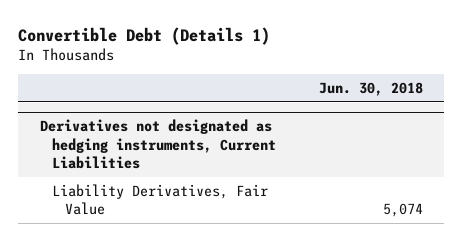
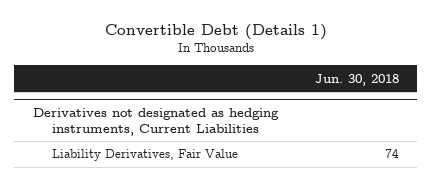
@ Derivatives not designated as hedging instruments, Current Liabilities
- Liability Derivatives, Fair Value | 5,074
+ Liability Derivatives, Fair Value | 74

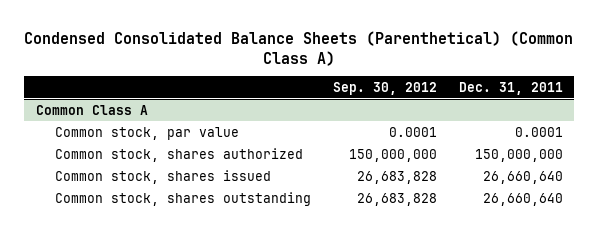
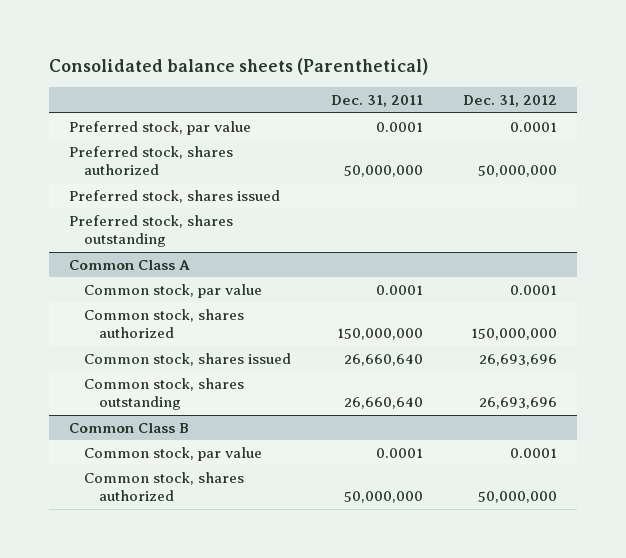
- Condensed Consolidated Balance Sheets (Parenthetical) (Common Class A)
+ Consolidated balance sheets (Parenthetical)
- | Sep. 30, 2012 | Dec. 31, 2011
+ | Dec. 31, 2011 | Dec. 31, 2012
+ Preferred stock, par value | 0.0001 | 0.0001
+ Preferred stock, shares authorized | 50,000,000 | 50,000,000
+ Preferred stock, shares issued
+ Preferred stock, shares outstanding
+ Common Class B
+ Common stock, par value | 0.0001 | 0.0001
+ Common stock, shares authorized | 50,000,000 | 50,000,000

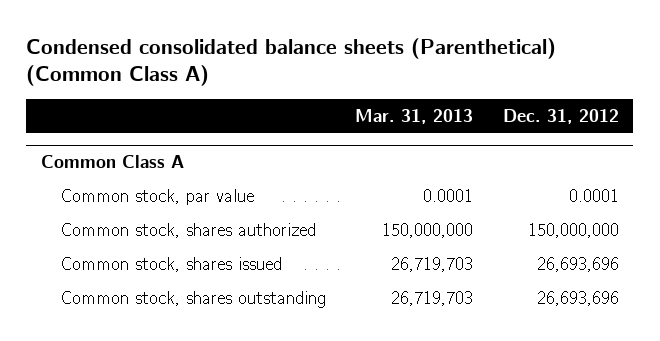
- Consolidated balance sheets (Parenthetical)
+ Condensed consolidated balance sheets (Parenthetical) (Common Class A)
- | Dec. 31, 2011 | Dec. 31, 2012
+ | Mar. 31, 2013 | Dec. 31, 2012
- Preferred stock, par value | 0.0001 | 0.0001
- Preferred stock, shares authorized | 50,000,000 | 50,000,000
- Preferred stock, shares issued
- Preferred stock, shares outstanding
- Common Class B
- Common stock, par value | 0.0001 | 0.0001
- Common stock, shares authorized | 50,000,000 | 50,000,000

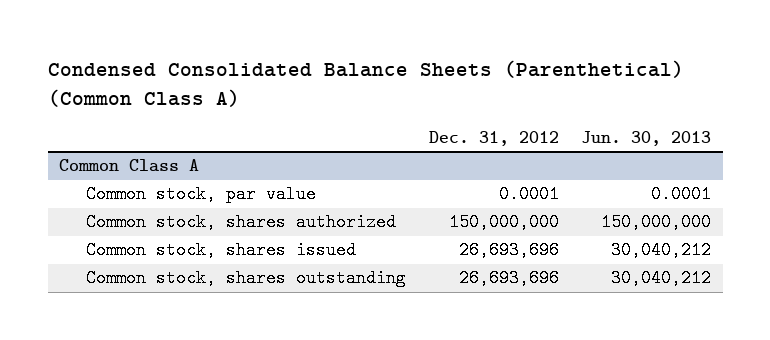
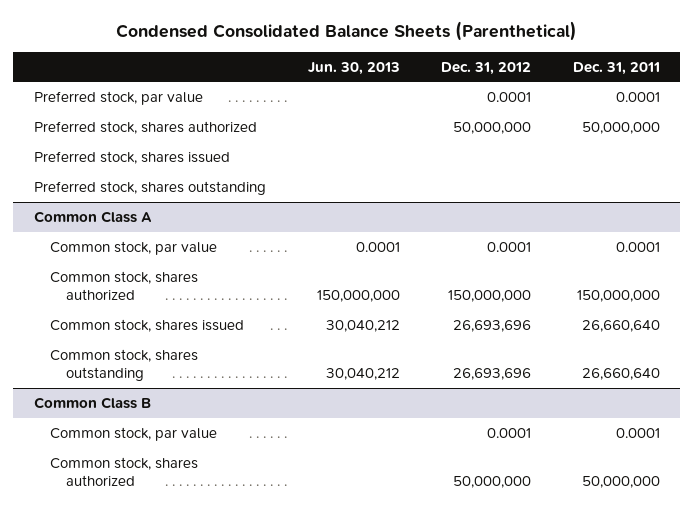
- Condensed Consolidated Balance Sheets (Parenthetical) (Common Class A)
+ Condensed Consolidated Balance Sheets (Parenthetical)
- | Dec. 31, 2012 | Jun. 30, 2013
+ | Jun. 30, 2013 | Dec. 31, 2012 | Dec. 31, 2011
+ Preferred stock, par value | | 0.0001 | 0.0001
+ Preferred stock, shares authorized | | 50,000,000 | 50,000,000
+ Preferred stock, shares issued
+ Preferred stock, shares outstanding
+ Common Class B
+ Common stock, par value | | 0.0001 | 0.0001
+ Common stock, shares authorized | | 50,000,000 | 50,000,000

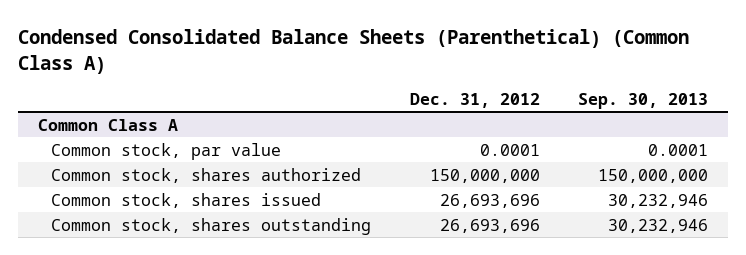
- Condensed Consolidated Balance Sheets (Parenthetical)
+ Condensed Consolidated Balance Sheets (Parenthetical) (Common Class A)
- | Jun. 30, 2013 | Dec. 31, 2012 | Dec. 31, 2011
+ | Dec. 31, 2012 | Sep. 30, 2013
- Preferred stock, par value | | 0.0001 | 0.0001
- Preferred stock, shares authorized | | 50,000,000 | 50,000,000
- Preferred stock, shares issued
- Preferred stock, shares outstanding
- Common Class B
- Common stock, par value | | 0.0001 | 0.0001
- Common stock, shares authorized | | 50,000,000 | 50,000,000

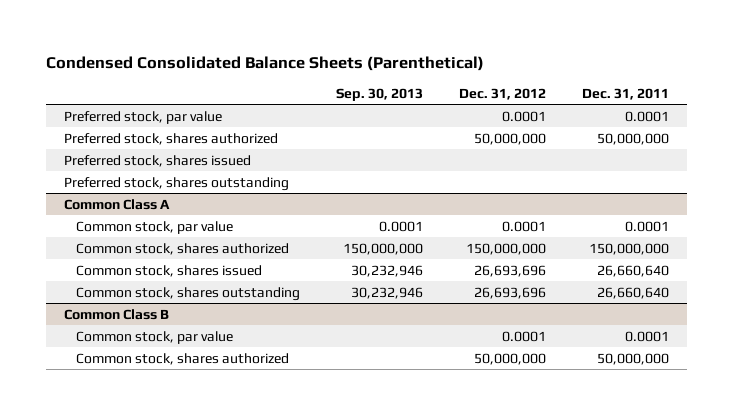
- Condensed Consolidated Balance Sheets (Parenthetical) (Common Class A)
+ Condensed Consolidated Balance Sheets (Parenthetical)
- | Dec. 31, 2012 | Sep. 30, 2013
+ | Sep. 30, 2013 | Dec. 31, 2012 | Dec. 31, 2011
+ Preferred stock, par value | | 0.0001 | 0.0001
+ Preferred stock, shares authorized | | 50,000,000 | 50,000,000
+ Preferred stock, shares issued
+ Preferred stock, shares outstanding
+ Common Class B
+ Common stock, par value | | 0.0001 | 0.0001
+ Common stock, shares authorized | | 50,000,000 | 50,000,000

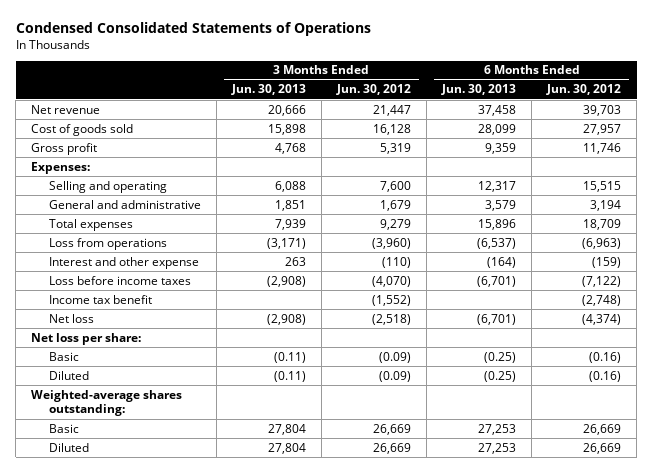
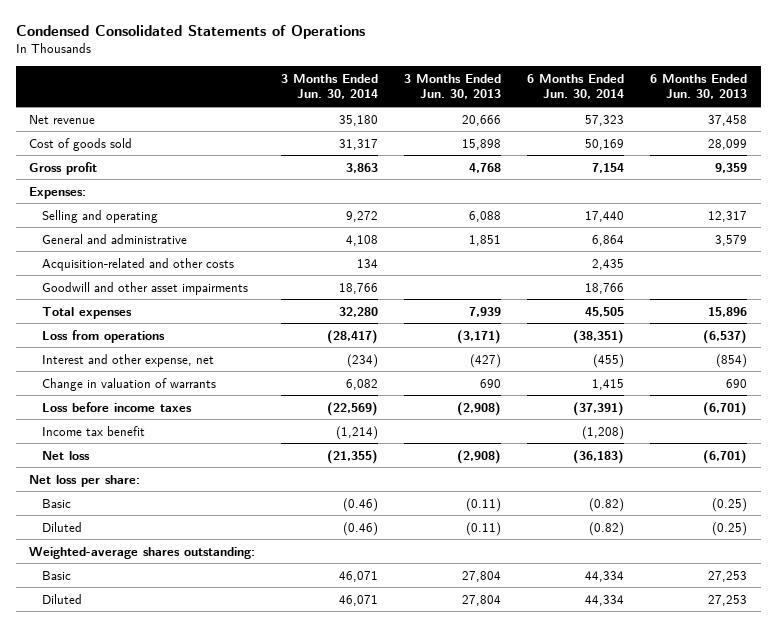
- | 3 Months Ended Jun. 30, 2013 | 3 Months Ended Jun. 30, 2012 | 6 Months Ended Jun. 30, 2013 | 6 Months Ended Jun. 30, 2012
+ | 3 Months Ended Jun. 30, 2014 | 3 Months Ended Jun. 30, 2013 | 6 Months Ended Jun. 30, 2014 | 6 Months Ended Jun. 30, 2013
+ Acquisition-related and other costs | 134 | | 2,435 |
+ Goodwill and other asset impairments | 18,766 | | 18,766 |
- Interest and other expense | 263 | (110) | (164) | (159)
+ Interest and other expense, net | (234) | (427) | (455) | (854)
+ Change in valuation of warrants | 6,082 | 690 | 1,415 | 690

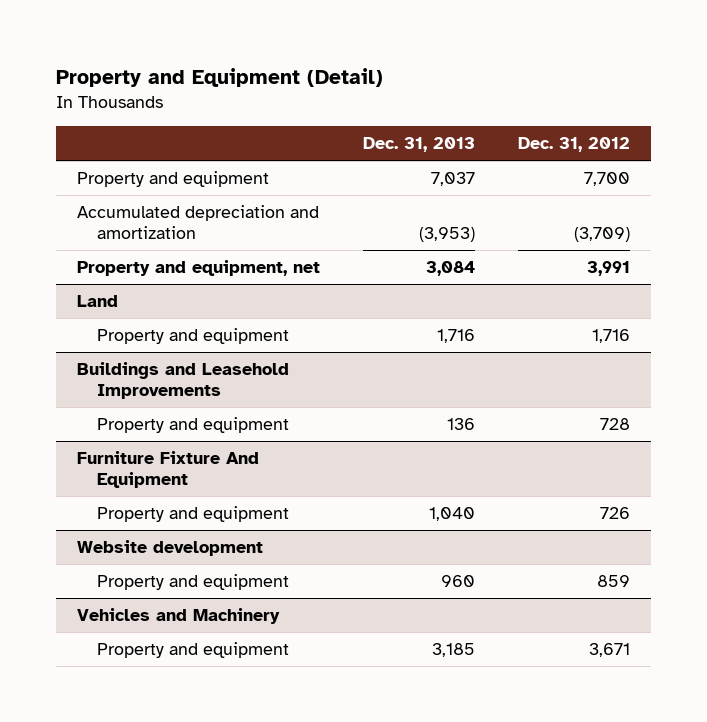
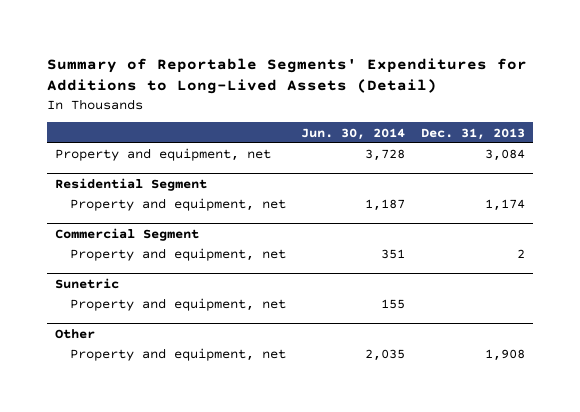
- Property and Equipment (Detail)
+ Summary of Reportable Segments' Expenditures for Additions to Long-Lived Assets (Detail)
- | Dec. 31, 2013 | Dec. 31, 2012
+ | Jun. 30, 2014 | Dec. 31, 2013
- Property and equipment | 7,037 | 7,700
- Accumulated depreciation and amortization | (3,953) | (3,709)
- Land
- Property and equipment | 1,716 | 1,716
- Buildings and Leasehold Improvements
- Property and equipment | 136 | 728
- Furniture Fixture And Equipment
- Property and equipment | 1,040 | 726
- Website development
- Property and equipment | 960 | 859
- Vehicles and Machinery
- Property and equipment | 3,185 | 3,671
+ Residential Segment
+ Property and equipment, net | 1,187 | 1,174
+ Commercial Segment
+ Property and equipment, net | 351 | 2
+ Sunetric
+ Property and equipment, net | 155 |
+ Other
+ Property and equipment, net | 2,035 | 1,908

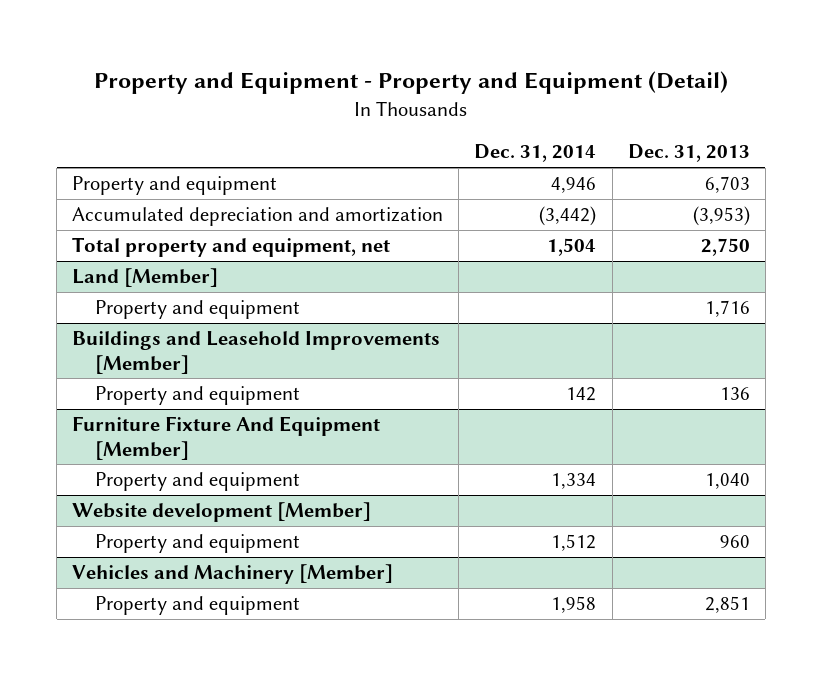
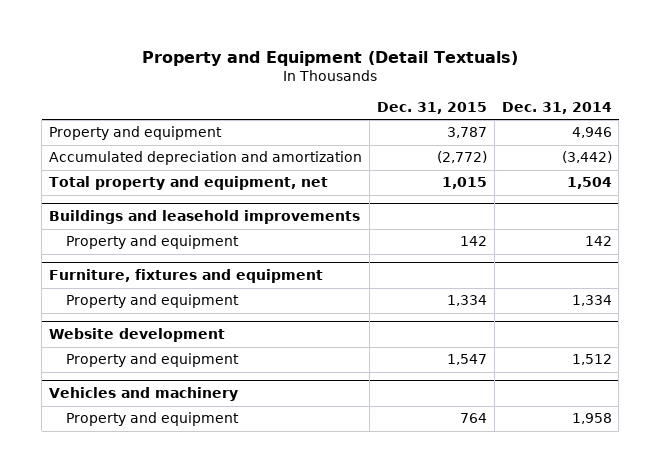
- Property and Equipment - Property and Equipment (Detail)
+ Property and Equipment (Detail Textuals)
- | Dec. 31, 2014 | Dec. 31, 2013
+ | Dec. 31, 2015 | Dec. 31, 2014
- Land [Member]
- Property and equipment | | 1,716
- Buildings and Leasehold Improvements [Member]
+ Buildings and leasehold improvements
- Furniture Fixture And Equipment [Member]
+ Furniture, fixtures and equipment
- Website development [Member]
+ Website development
- Vehicles and Machinery [Member]
+ Vehicles and machinery

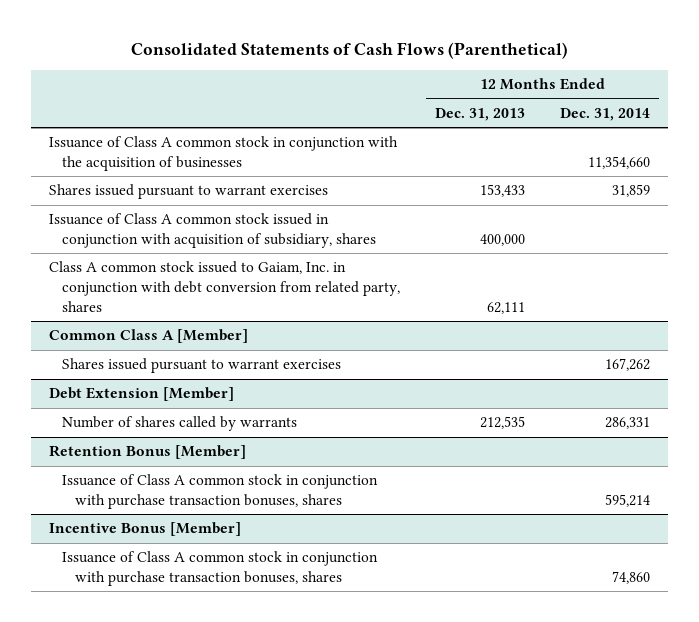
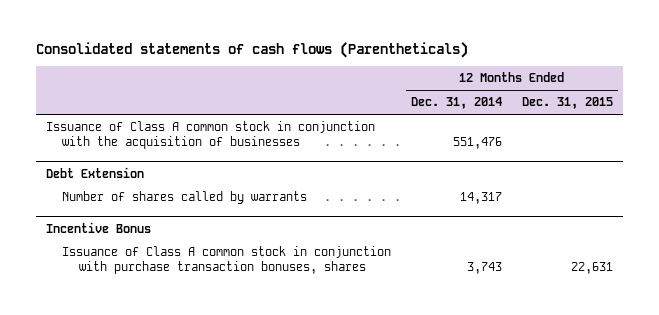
- Consolidated Statements of Cash Flows (Parenthetical)
+ Consolidated statements of cash flows (Parentheticals)
- | 12 Months Ended Dec. 31, 2013 | 12 Months Ended Dec. 31, 2014
+ | 12 Months Ended Dec. 31, 2014 | 12 Months Ended Dec. 31, 2015
- Issuance of Class A common stock in conjunction with the acquisition of businesses | | 11,354,660
- Shares issued pursuant to warrant exercises | 153,433 | 31,859
- Issuance of Class A common stock issued in conjunction with acquisition of subsidiary, shares | 400,000 |
- Class A common stock issued to Gaiam, Inc. in conjunction with debt conversion from related party, shares | 62,111 |
- Common Class A [Member]
- Shares issued pursuant to warrant exercises | | 167,262
- Debt Extension [Member]
- Number of shares called by warrants | 212,535 | 286,331
- Retention Bonus [Member]
- Issuance of Class A common stock in conjunction with purchase transaction bonuses, shares | | 595,214
- Incentive Bonus [Member]
- Issuance of Class A common stock in conjunction with purchase transaction bonuses, shares | | 74,860
+ Issuance of Class A common stock in conjunction with the acquisition of businesses | 551,476 |
+ Debt Extension
+ Number of shares called by warrants | 14,317 |
+ Incentive Bonus
+ Issuance of Class A common stock in conjunction with purchase transaction bonuses, shares | 3,743 | 22,631

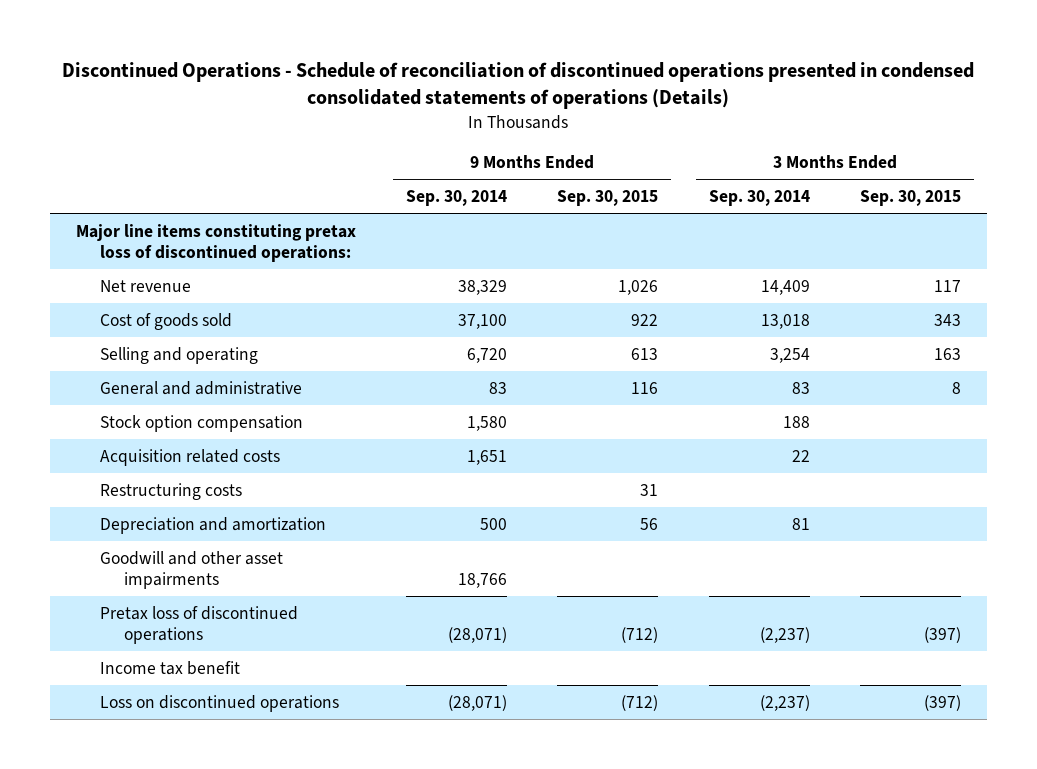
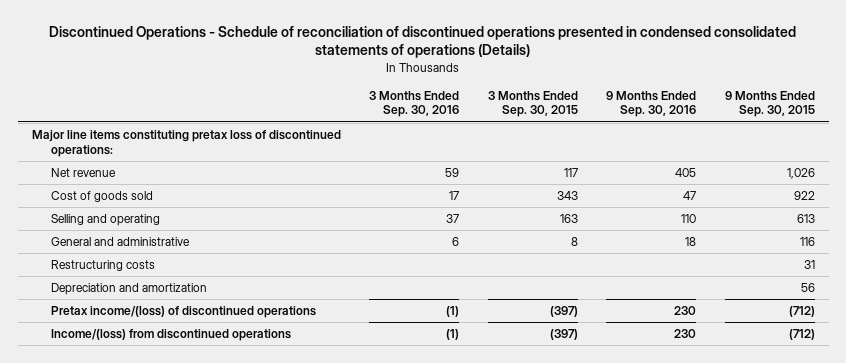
- | 9 Months Ended Sep. 30, 2014 | 9 Months Ended Sep. 30, 2015 | 3 Months Ended Sep. 30, 2014 | 3 Months Ended Sep. 30, 2015
+ | 3 Months Ended Sep. 30, 2016 | 3 Months Ended Sep. 30, 2015 | 9 Months Ended Sep. 30, 2016 | 9 Months Ended Sep. 30, 2015
- Stock option compensation | 1,580 | | 188 |
- Acquisition related costs | 1,651 | | 22 |
- Goodwill and other asset impairments | 18,766 | | |
- Pretax loss of discontinued operations | (28,071) | (712) | (2,237) | (397)
- Income tax benefit
- Loss on discontinued operations | (28,071) | (712) | (2,237) | (397)
+ Pretax income/(loss) of discontinued operations | (1) | (397) | 230 | (712)
+ Income/(loss) from discontinued operations | (1) | (397) | 230 | (712)

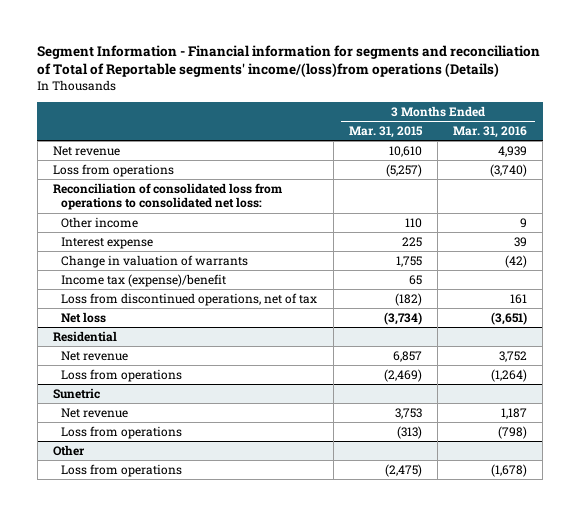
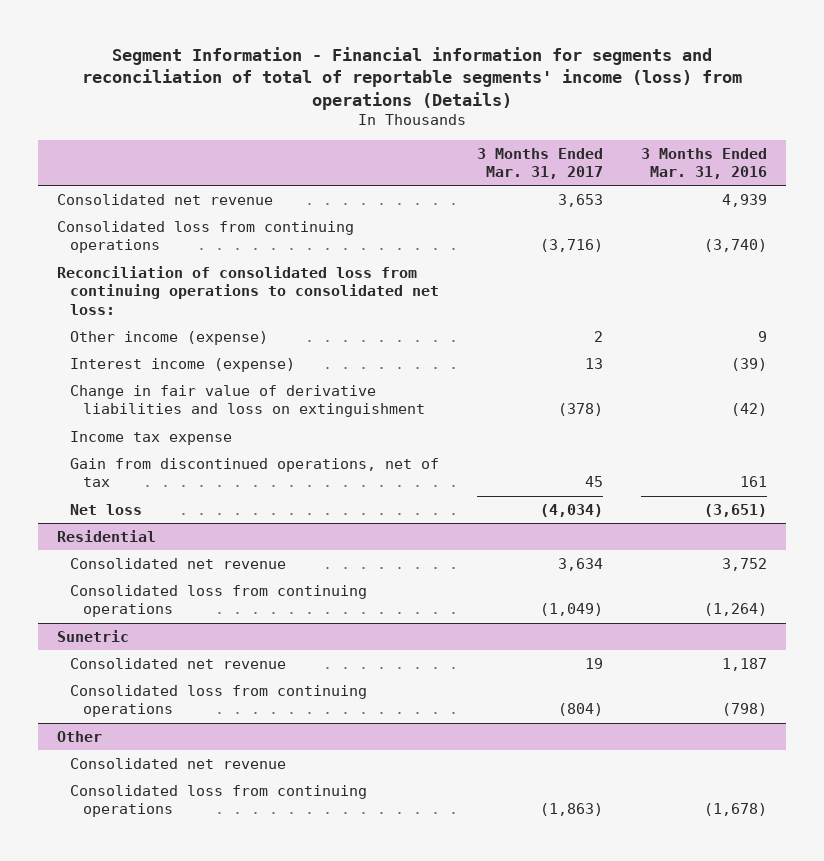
- Segment Information - Financial information for segments and reconciliation of Total of Reportable segments' income/(loss)from operations (Details)
+ Segment Information - Financial information for segments and reconciliation of total of reportable segments' income (loss) from operations (Details)
- | 3 Months Ended Mar. 31, 2015 | 3 Months Ended Mar. 31, 2016
+ | 3 Months Ended Mar. 31, 2017 | 3 Months Ended Mar. 31, 2016
- Net revenue | 10,610 | 4,939
- Loss from operations | (5,257) | (3,740)
- Reconciliation of consolidated loss from operations to consolidated net loss:
- Other income | 110 | 9
- Interest expense | 225 | 39
- Change in valuation of warrants | 1,755 | (42)
- Income tax (expense)/benefit | 65 |
- Loss from discontinued operations, net of tax | (182) | 161
+ Consolidated net revenue | 3,653 | 4,939
+ Consolidated loss from continuing operations | (3,716) | (3,740)
+ Reconciliation of consolidated loss from continuing operations to consolidated net loss:
+ Other income (expense) | 2 | 9
+ Interest income (expense) | 13 | (39)
+ Change in fair value of derivative liabilities and loss on extinguishment | (378) | (42)
+ Income tax expense
+ Gain from discontinued operations, net of tax | 45 | 161
@ Residential
- Net revenue | 6,857 | 3,752
- Loss from operations | (2,469) | (1,264)
+ Consolidated net revenue | 3,634 | 3,752
+ Consolidated loss from continuing operations | (1,049) | (1,264)
@ Sunetric
- Net revenue | 3,753 | 1,187
- Loss from operations | (313) | (798)
+ Consolidated net revenue | 19 | 1,187
+ Consolidated loss from continuing operations | (804) | (798)
@ Other
- Loss from operations | (2,475) | (1,678)
+ Consolidated net revenue
+ Consolidated loss from continuing operations | (1,863) | (1,678)

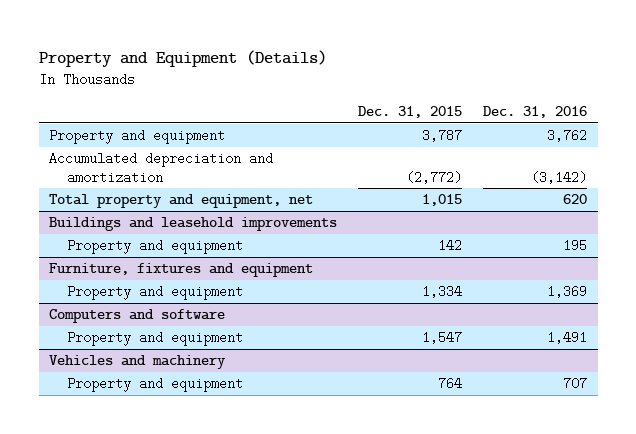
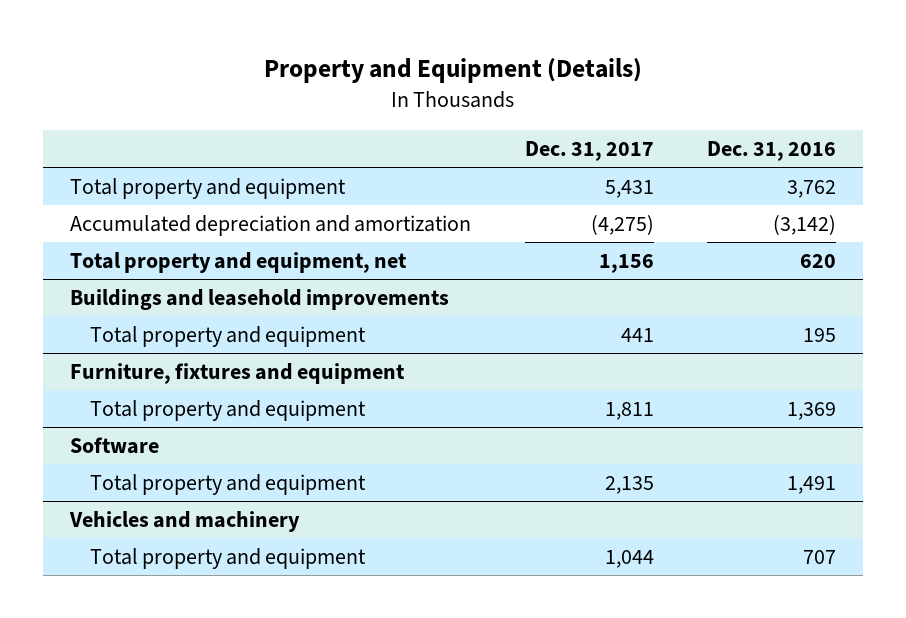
- | Dec. 31, 2015 | Dec. 31, 2016
+ | Dec. 31, 2017 | Dec. 31, 2016
- Property and equipment | 3,787 | 3,762
+ Total property and equipment | 5,431 | 3,762
@ Buildings and leasehold improvements
- Property and equipment | 142 | 195
+ Total property and equipment | 441 | 195
@ Furniture, fixtures and equipment
- Property and equipment | 1,334 | 1,369
- Computers and software
- Property and equipment | 1,547 | 1,491
@ Furniture, fixtures and equipment
+ Total property and equipment | 1,811 | 1,369
+ Software
+ Total property and equipment | 2,135 | 1,491
@ Vehicles and machinery
- Property and equipment | 764 | 707
+ Total property and equipment | 1,044 | 707

